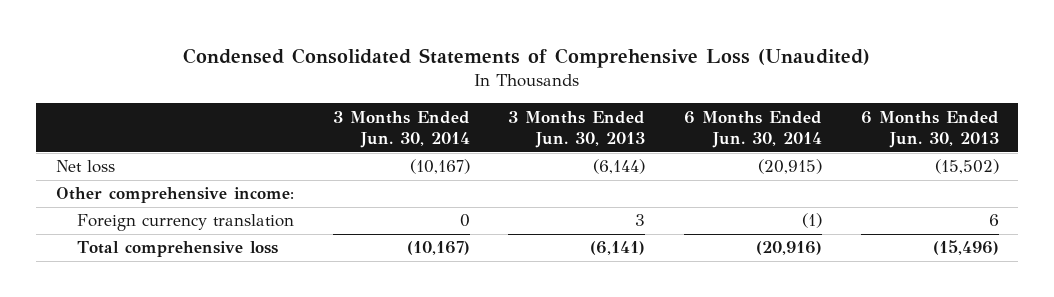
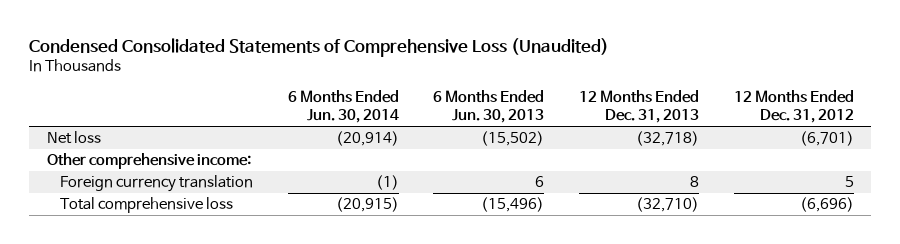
- | 3 Months Ended Jun. 30, 2014 | 3 Months Ended Jun. 30, 2013 | 6 Months Ended Jun. 30, 2014 | 6 Months Ended Jun. 30, 2013
+ | 6 Months Ended Jun. 30, 2014 | 6 Months Ended Jun. 30, 2013 | 12 Months Ended Dec. 31, 2013 | 12 Months Ended Dec. 31, 2012
- Net loss | (10,167) | (6,144) | (20,915) | (15,502)
+ Net loss | (20,914) | (15,502) | (32,718) | (6,701)
- Total comprehensive loss | (10,167) | (6,141) | (20,916) | (15,496)
+ Total comprehensive loss | (20,915) | (15,496) | (32,710) | (6,696)

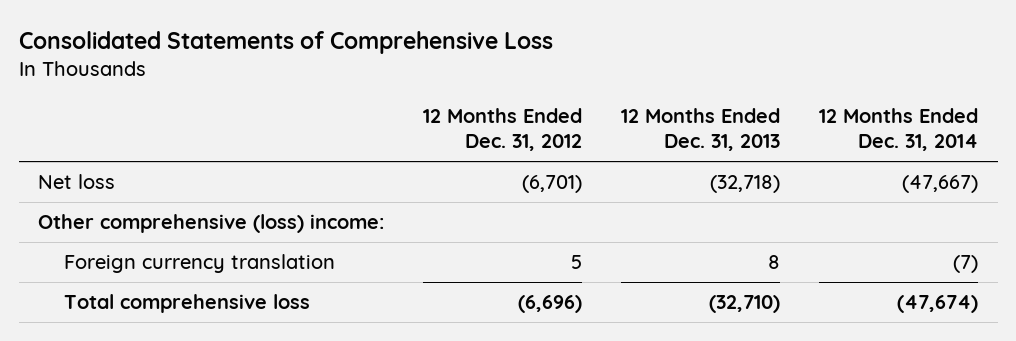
- Condensed Consolidated Statements of Comprehensive Loss (Unaudited)
+ Consolidated Statements of Comprehensive Loss
- | 6 Months Ended Jun. 30, 2014 | 6 Months Ended Jun. 30, 2013 | 12 Months Ended Dec. 31, 2013 | 12 Months Ended Dec. 31, 2012
+ | 12 Months Ended Dec. 31, 2012 | 12 Months Ended Dec. 31, 2013 | 12 Months Ended Dec. 31, 2014
- Other comprehensive income:
+ Other comprehensive (loss) income:

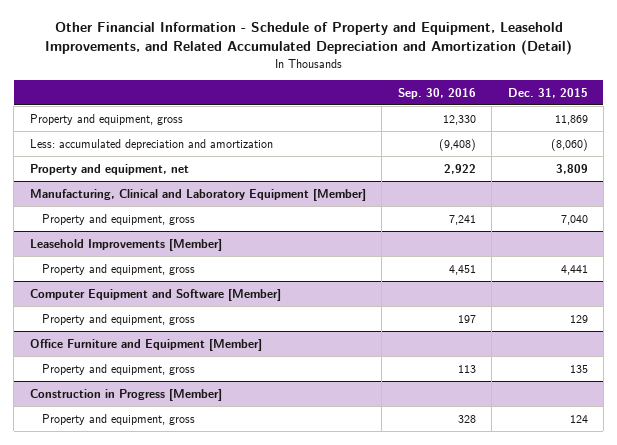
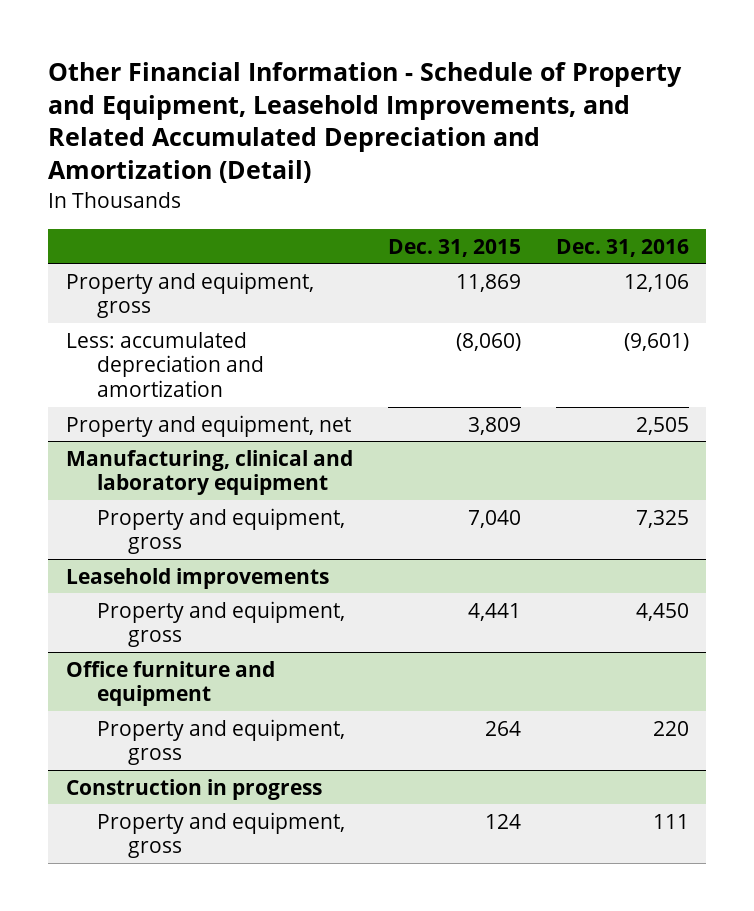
- | Sep. 30, 2016 | Dec. 31, 2015
+ | Dec. 31, 2015 | Dec. 31, 2016
- Manufacturing, Clinical and Laboratory Equipment [Member]
+ Manufacturing, clinical and laboratory equipment
- Leasehold Improvements [Member]
+ Leasehold improvements
- Computer Equipment and Software [Member]
- Property and equipment, gross | 197 | 129
- Office Furniture and Equipment [Member]
- Property and equipment, gross | 113 | 135
- Construction in Progress [Member]
+ Office furniture and equipment
+ Property and equipment, gross | 264 | 220
+ Construction in progress

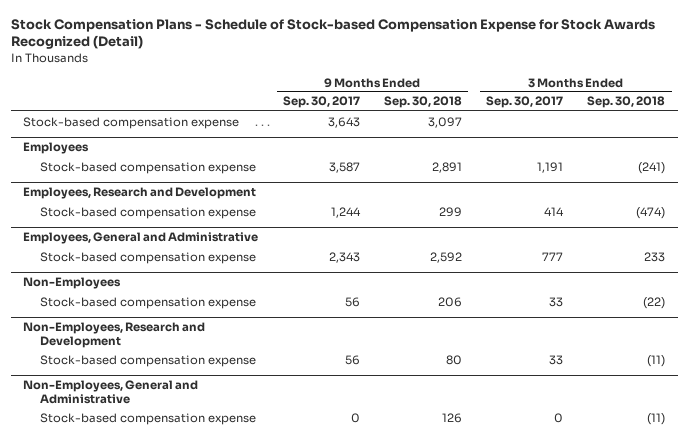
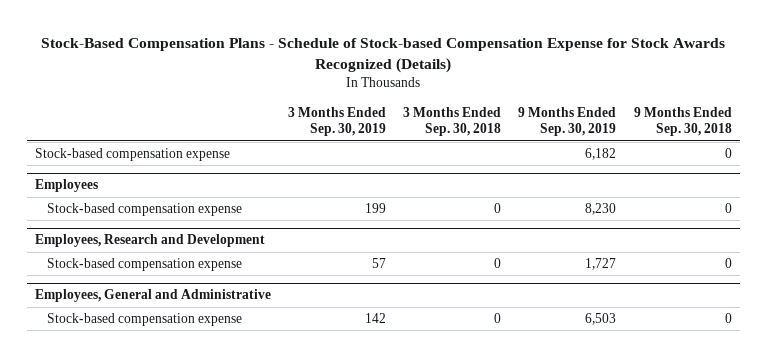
- Stock Compensation Plans - Schedule of Stock-based Compensation Expense for Stock Awards Recognized (Detail)
+ Stock-Based Compensation Plans - Schedule of Stock-based Compensation Expense for Stock Awards Recognized (Details)
- | 9 Months Ended Sep. 30, 2017 | 9 Months Ended Sep. 30, 2018 | 3 Months Ended Sep. 30, 2017 | 3 Months Ended Sep. 30, 2018
+ | 3 Months Ended Sep. 30, 2019 | 3 Months Ended Sep. 30, 2018 | 9 Months Ended Sep. 30, 2019 | 9 Months Ended Sep. 30, 2018
- Stock-based compensation expense | 3,643 | 3,097 | |
+ Stock-based compensation expense | | | 6,182 | 0
@ Employees
- Stock-based compensation expense | 3,587 | 2,891 | 1,191 | (241)
+ Stock-based compensation expense | 199 | 0 | 8,230 | 0
@ Employees, Research and Development
- Stock-based compensation expense | 1,244 | 299 | 414 | (474)
+ Stock-based compensation expense | 57 | 0 | 1,727 | 0
@ Employees, General and Administrative
- Stock-based compensation expense | 2,343 | 2,592 | 777 | 233
- Non-Employees
- Stock-based compensation expense | 56 | 206 | 33 | (22)
- Non-Employees, Research and Development
- Stock-based compensation expense | 56 | 80 | 33 | (11)
- Non-Employees, General and Administrative
- Stock-based compensation expense | 0 | 126 | 0 | (11)
@ Employees, General and Administrative
+ Stock-based compensation expense | 142 | 0 | 6,503 | 0

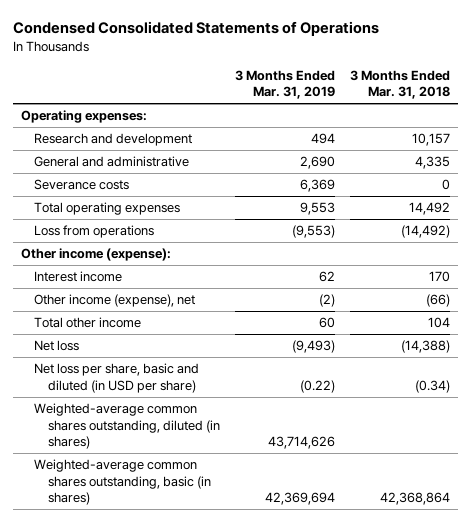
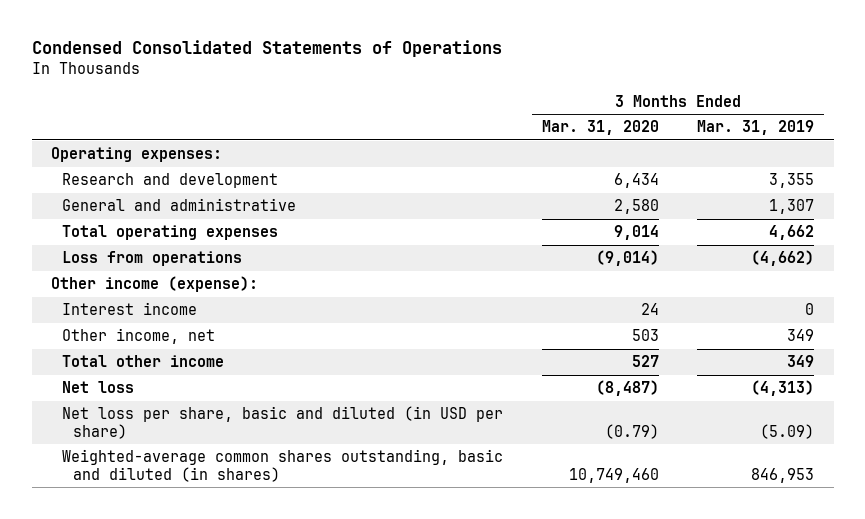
- | 3 Months Ended Mar. 31, 2019 | 3 Months Ended Mar. 31, 2018
+ | 3 Months Ended Mar. 31, 2020 | 3 Months Ended Mar. 31, 2019
- Research and development | 494 | 10,157
- General and administrative | 2,690 | 4,335
- Severance costs | 6,369 | 0
- Total operating expenses | 9,553 | 14,492
- Loss from operations | (9,553) | (14,492)
+ Research and development | 6,434 | 3,355
+ General and administrative | 2,580 | 1,307
+ Total operating expenses | 9,014 | 4,662
+ Loss from operations | (9,014) | (4,662)
- Interest income | 62 | 170
- Other income (expense), net | (2) | (66)
- Total other income | 60 | 104
- Net loss | (9,493) | (14,388)
- Net loss per share, basic and diluted (in USD per share) | (0.22) | (0.34)
- Weighted-average common shares outstanding, diluted (in shares) | 43,714,626 |
- Weighted-average common shares outstanding, basic (in shares) | 42,369,694 | 42,368,864
+ Interest income | 24 | 0
+ Other income, net | 503 | 349
+ Total other income | 527 | 349
+ Net loss | (8,487) | (4,313)
+ Net loss per share, basic and diluted (in USD per share) | (0.79) | (5.09)
+ Weighted-average common shares outstanding, basic and diluted (in shares) | 10,749,460 | 846,953

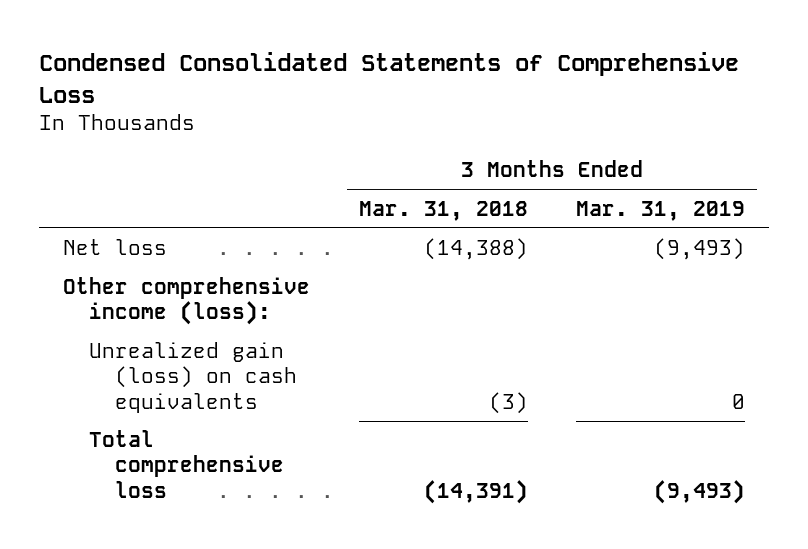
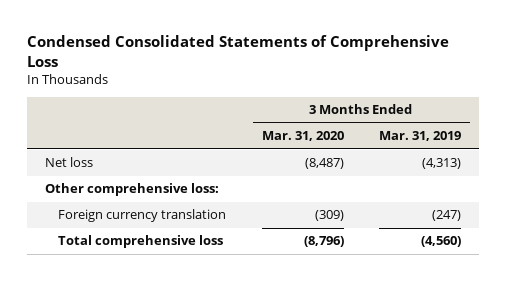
- | 3 Months Ended Mar. 31, 2018 | 3 Months Ended Mar. 31, 2019
+ | 3 Months Ended Mar. 31, 2020 | 3 Months Ended Mar. 31, 2019
- Net loss | (14,388) | (9,493)
- Other comprehensive income (loss):
- Unrealized gain (loss) on cash equivalents | (3) | 0
- Total comprehensive loss | (14,391) | (9,493)
+ Net loss | (8,487) | (4,313)
+ Other comprehensive loss:
+ Foreign currency translation | (309) | (247)
+ Total comprehensive loss | (8,796) | (4,560)

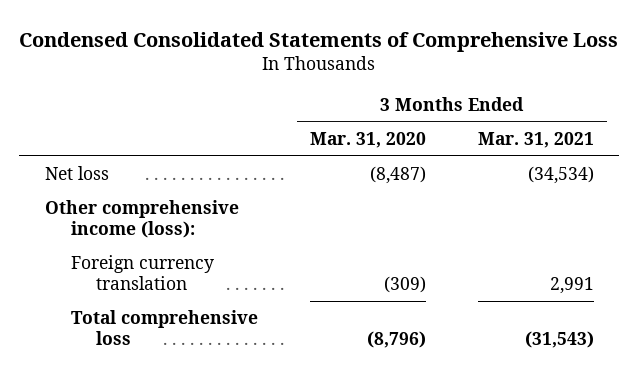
- | 3 Months Ended Mar. 31, 2020 | 3 Months Ended Mar. 31, 2019
+ | 3 Months Ended Mar. 31, 2020 | 3 Months Ended Mar. 31, 2021
- Other comprehensive loss:
+ Other comprehensive income (loss):

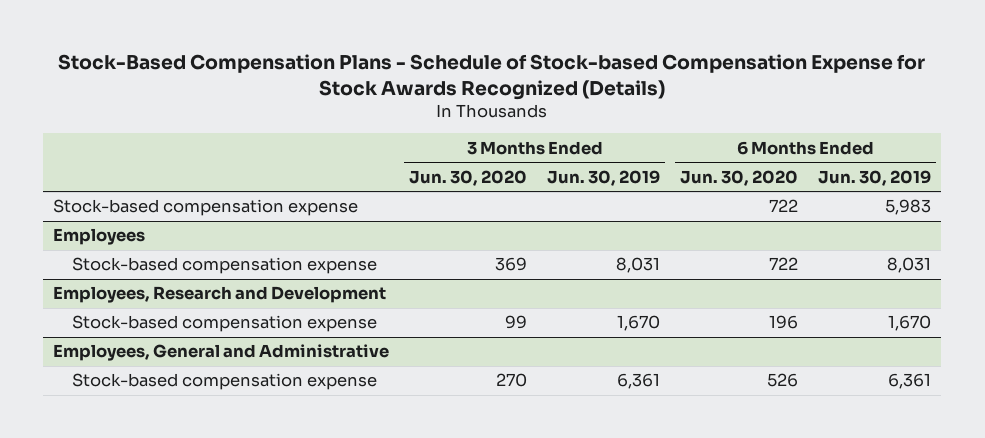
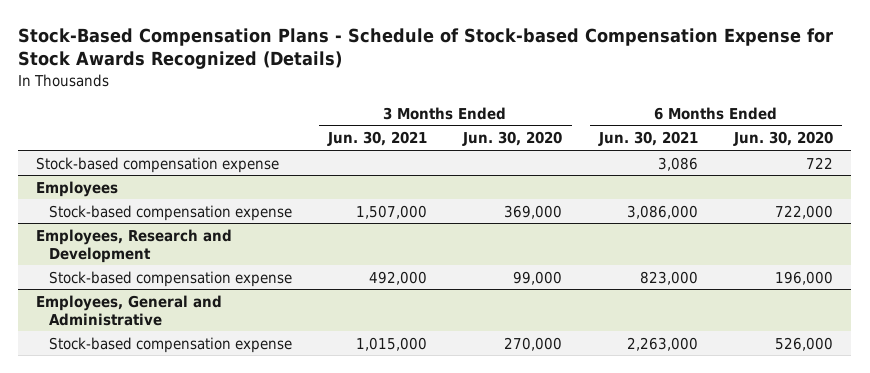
- | 3 Months Ended Jun. 30, 2020 | 3 Months Ended Jun. 30, 2019 | 6 Months Ended Jun. 30, 2020 | 6 Months Ended Jun. 30, 2019
+ | 3 Months Ended Jun. 30, 2021 | 3 Months Ended Jun. 30, 2020 | 6 Months Ended Jun. 30, 2021 | 6 Months Ended Jun. 30, 2020
@ Employees
- Stock-based compensation expense | 369 | 8,031 | 722 | 8,031
+ Stock-based compensation expense | 1,507,000 | 369,000 | 3,086,000 | 722,000
@ Employees, Research and Development
- Stock-based compensation expense | 99 | 1,670 | 196 | 1,670
+ Stock-based compensation expense | 492,000 | 99,000 | 823,000 | 196,000
@ Employees, General and Administrative
- Stock-based compensation expense | 270 | 6,361 | 526 | 6,361
+ Stock-based compensation expense | 1,015,000 | 270,000 | 2,263,000 | 526,000

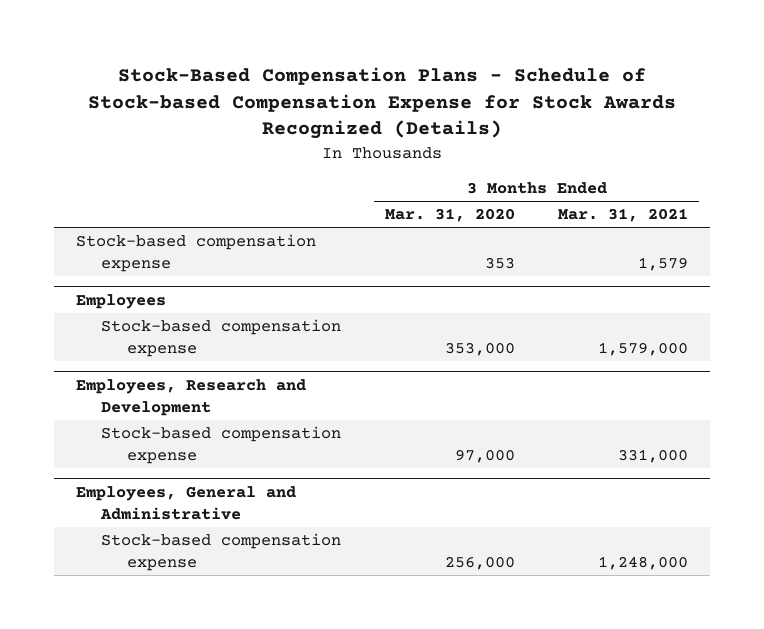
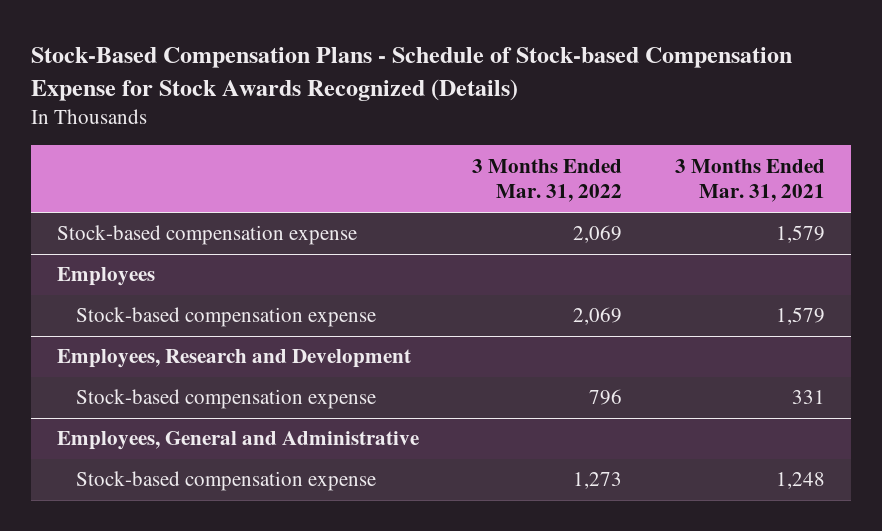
- | 3 Months Ended Mar. 31, 2020 | 3 Months Ended Mar. 31, 2021
+ | 3 Months Ended Mar. 31, 2022 | 3 Months Ended Mar. 31, 2021
@ Employees
- Stock-based compensation expense | 353,000 | 1,579,000
+ Stock-based compensation expense | 2,069 | 1,579
@ Employees, Research and Development
- Stock-based compensation expense | 97,000 | 331,000
+ Stock-based compensation expense | 796 | 331
@ Employees, General and Administrative
- Stock-based compensation expense | 256,000 | 1,248,000
+ Stock-based compensation expense | 1,273 | 1,248

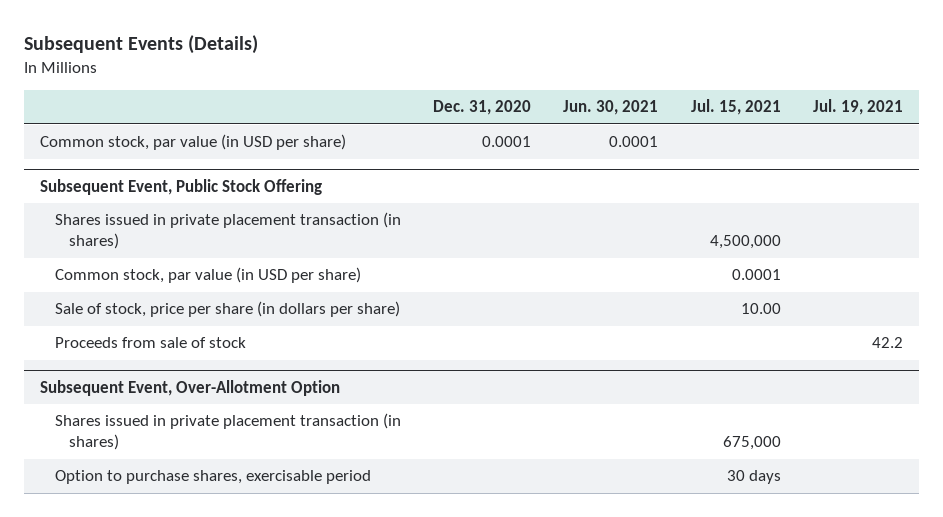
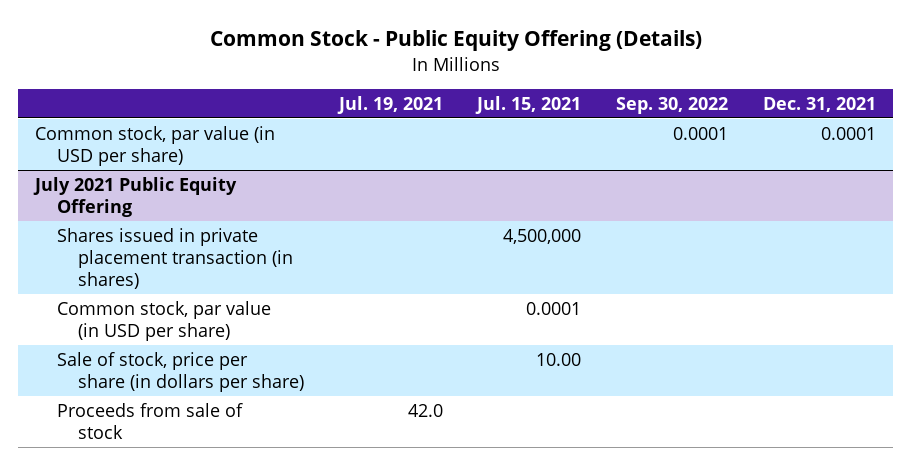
- Subsequent Events (Details)
+ Common Stock - Public Equity Offering (Details)
- | Dec. 31, 2020 | Jun. 30, 2021 | Jul. 15, 2021 | Jul. 19, 2021
+ | Jul. 19, 2021 | Jul. 15, 2021 | Sep. 30, 2022 | Dec. 31, 2021
- Subsequent Event, Public Stock Offering
+ July 2021 Public Equity Offering
- Proceeds from sale of stock | | | | 42.2
- Subsequent Event, Over-Allotment Option
- Shares issued in private placement transaction (in shares) | | | 675,000 |
- Option to purchase shares, exercisable period | | | 30 days |
+ Proceeds from sale of stock | 42.0 | | |

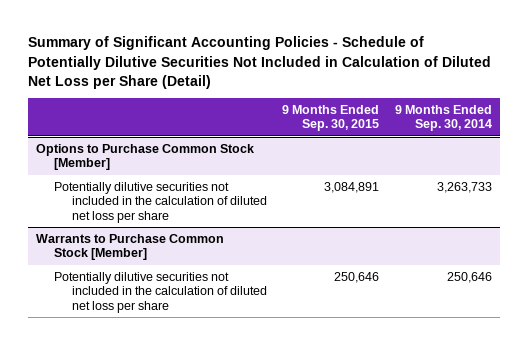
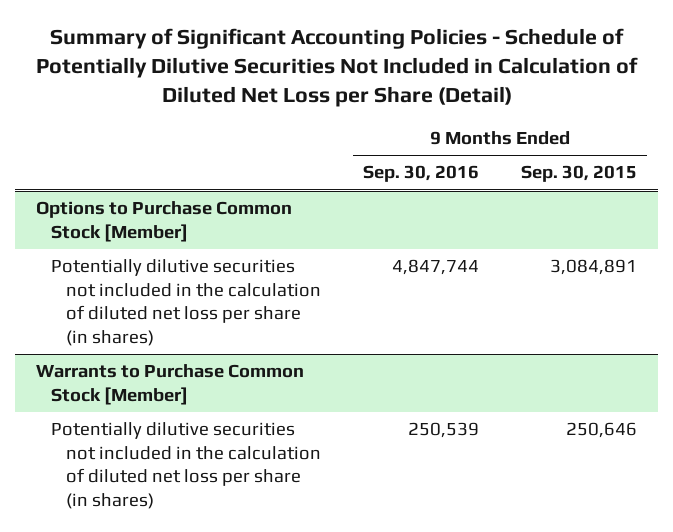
- | 9 Months Ended Sep. 30, 2015 | 9 Months Ended Sep. 30, 2014
+ | 9 Months Ended Sep. 30, 2016 | 9 Months Ended Sep. 30, 2015
@ Options to Purchase Common Stock [Member]
- Potentially dilutive securities not included in the calculation of diluted net loss per share | 3,084,891 | 3,263,733
+ Potentially dilutive securities not included in the calculation of diluted net loss per share (in shares) | 4,847,744 | 3,084,891
@ Warrants to Purchase Common Stock [Member]
- Potentially dilutive securities not included in the calculation of diluted net loss per share | 250,646 | 250,646
+ Potentially dilutive securities not included in the calculation of diluted net loss per share (in shares) | 250,539 | 250,646

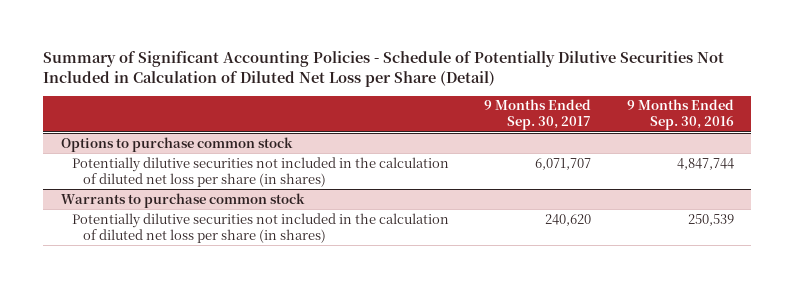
- | 9 Months Ended Sep. 30, 2016 | 9 Months Ended Sep. 30, 2015
+ | 9 Months Ended Sep. 30, 2017 | 9 Months Ended Sep. 30, 2016
- Options to Purchase Common Stock [Member]
+ Options to purchase common stock
- Warrants to Purchase Common Stock [Member]
+ Warrants to purchase common stock

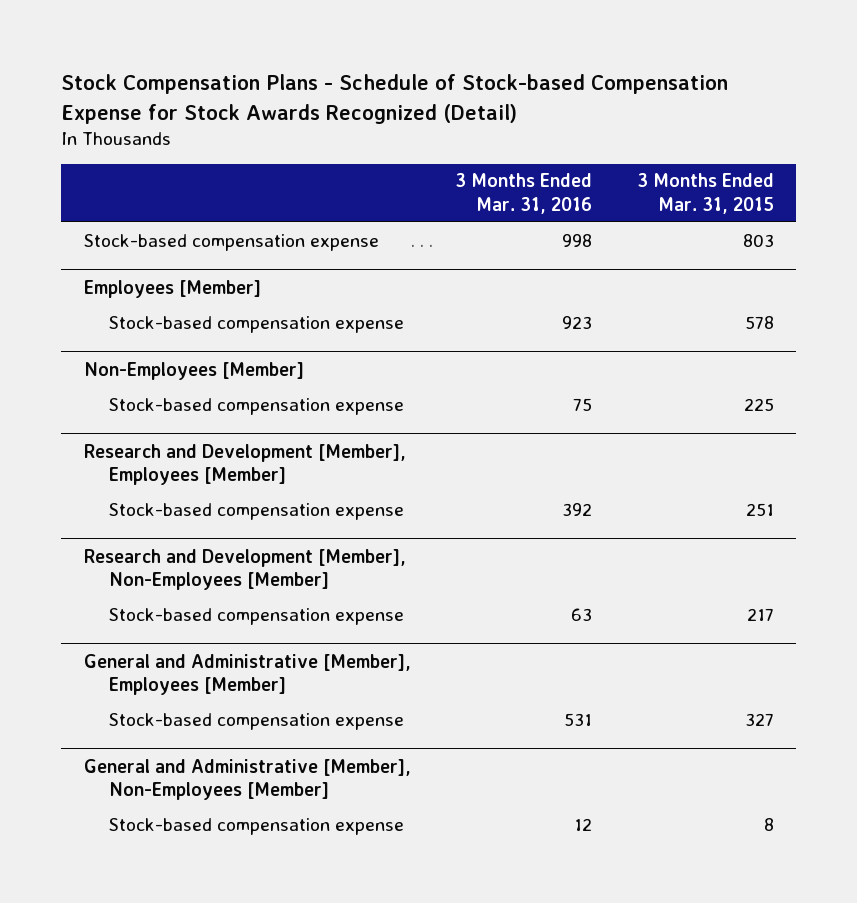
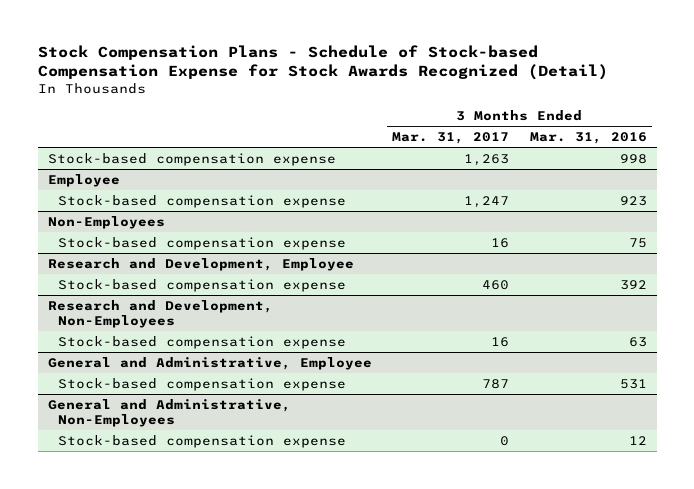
- | 3 Months Ended Mar. 31, 2016 | 3 Months Ended Mar. 31, 2015
+ | 3 Months Ended Mar. 31, 2017 | 3 Months Ended Mar. 31, 2016
- Employees [Member]
+ Employee
- Non-Employees [Member]
+ Non-Employees
- Research and Development [Member], Employees [Member]
+ Research and Development, Employee
- Research and Development [Member], Non-Employees [Member]
+ Research and Development, Non-Employees
- General and Administrative [Member], Employees [Member]
+ General and Administrative, Employee
- General and Administrative [Member], Non-Employees [Member]
+ General and Administrative, Non-Employees

